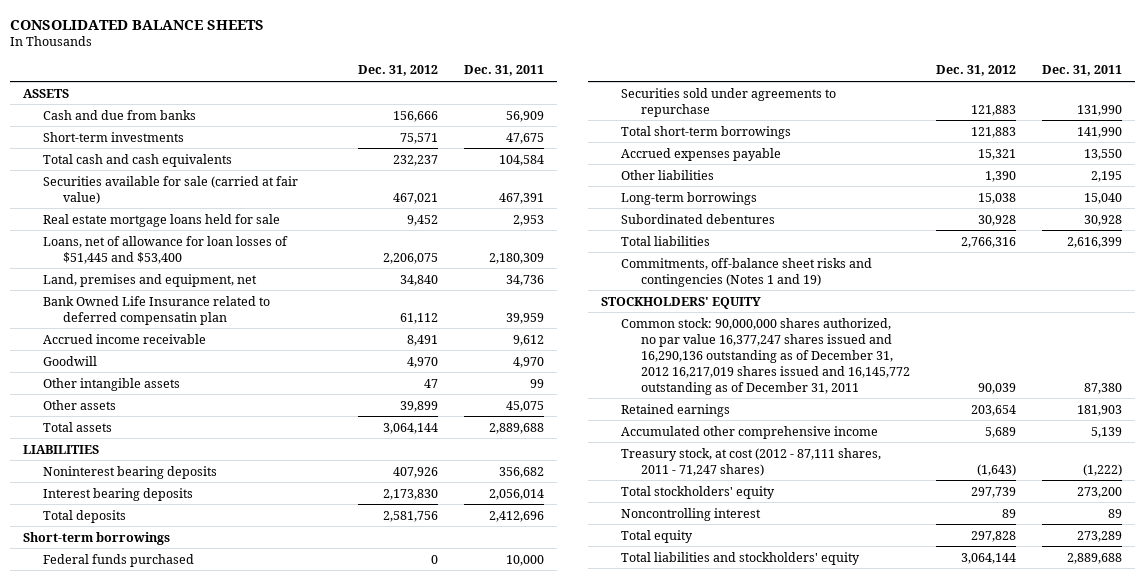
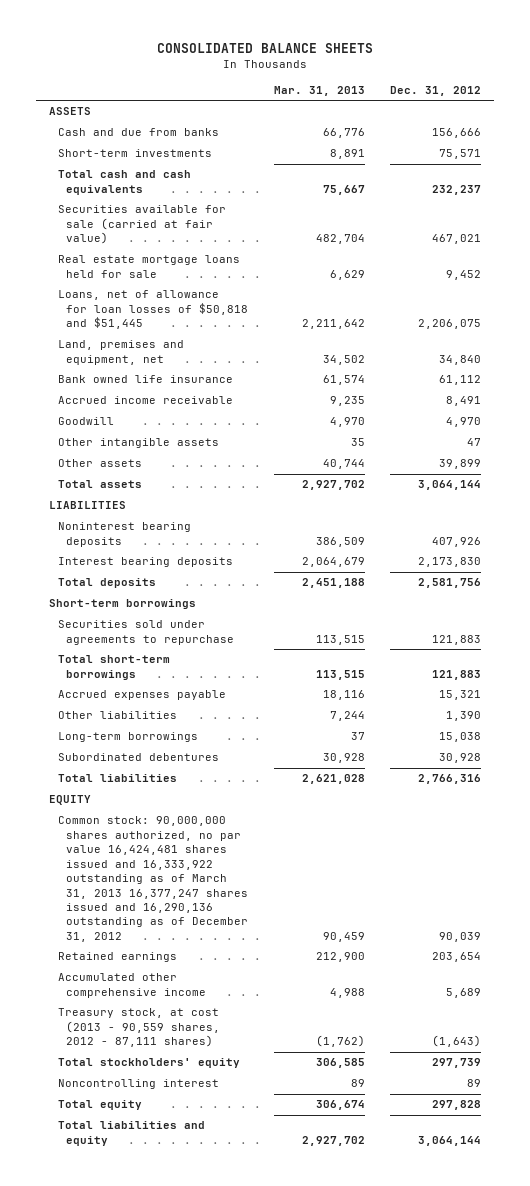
- | Dec. 31, 2012 | Dec. 31, 2011
+ | Mar. 31, 2013 | Dec. 31, 2012
- Loans, net of allowance for loan losses of $51,445 and $53,400 | 2,206,075 | 2,180,309
+ Loans, net of allowance for loan losses of $50,818 and $51,445 | 2,211,642 | 2,206,075
- Bank Owned Life Insurance related to deferred compensatin plan | 61,112 | 39,959
+ Bank owned life insurance | 61,574 | 61,112
- Federal funds purchased | 0 | 10,000
- Commitments, off-balance sheet risks and contingencies (Notes 1 and 19)
- STOCKHOLDERS' EQUITY
- Common stock: 90,000,000 shares authorized, no par value 16,377,247 shares issued and 16,290,136 outstanding as of December 31, 2012 16,217,019 shares issued and 16,145,772 outstanding as of December 31, 2011 | 90,039 | 87,380
+ EQUITY
+ Common stock: 90,000,000 shares authorized, no par value 16,424,481 shares issued and 16,333,922 outstanding as of March 31, 2013 16,377,247 shares issued and 16,290,136 outstanding as of December 31, 2012 | 90,459 | 90,039
- Treasury stock, at cost (2012 - 87,111 shares, 2011 - 71,247 shares) | (1,643) | (1,222)
+ Treasury stock, at cost (2013 - 90,559 shares, 2012 - 87,111 shares) | (1,762) | (1,643)
- Total liabilities and stockholders' equity | 3,064,144 | 2,889,688
+ Total liabilities and equity | 2,927,702 | 3,064,144

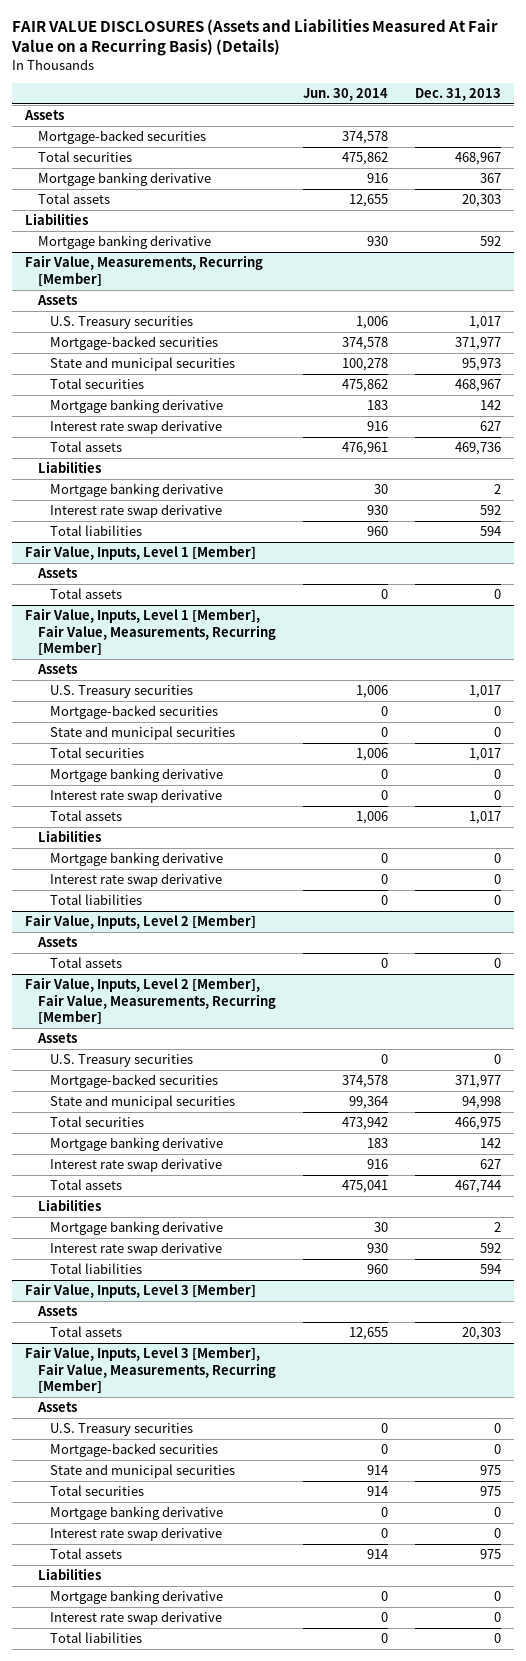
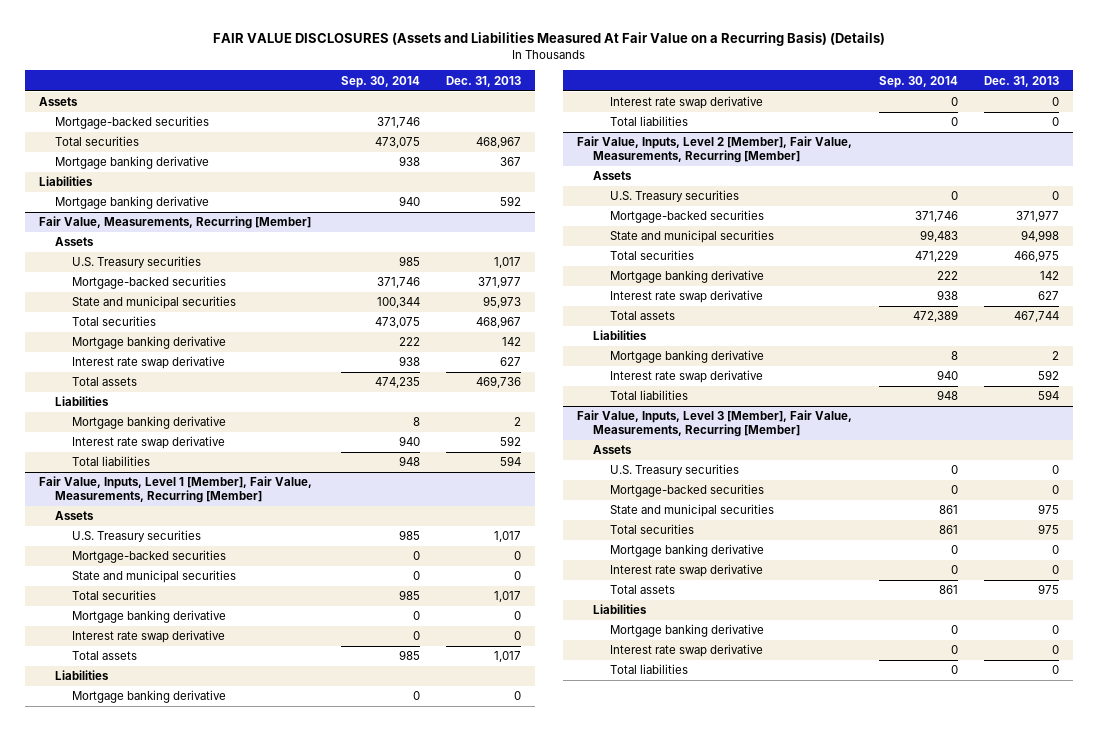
- | Jun. 30, 2014 | Dec. 31, 2013
+ | Sep. 30, 2014 | Dec. 31, 2013
- Total assets | 12,655 | 20,303
- Fair Value, Inputs, Level 1 [Member]
- Assets
- Total assets | 0 | 0
- Fair Value, Inputs, Level 2 [Member]
- Assets
- Total assets | 0 | 0
- Fair Value, Inputs, Level 3 [Member]
- Assets
- Total assets | 12,655 | 20,303

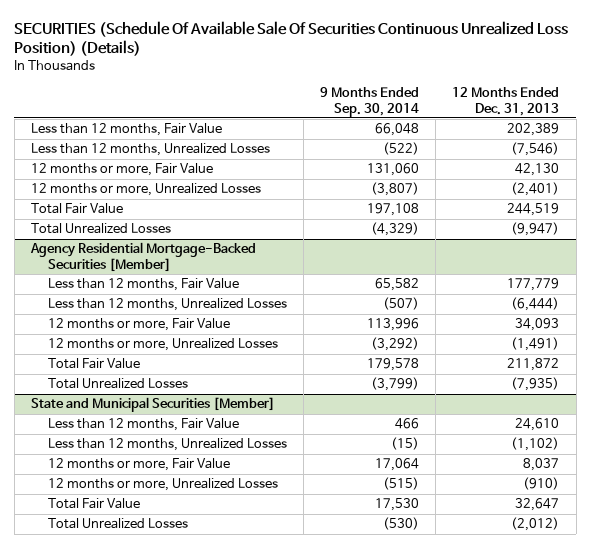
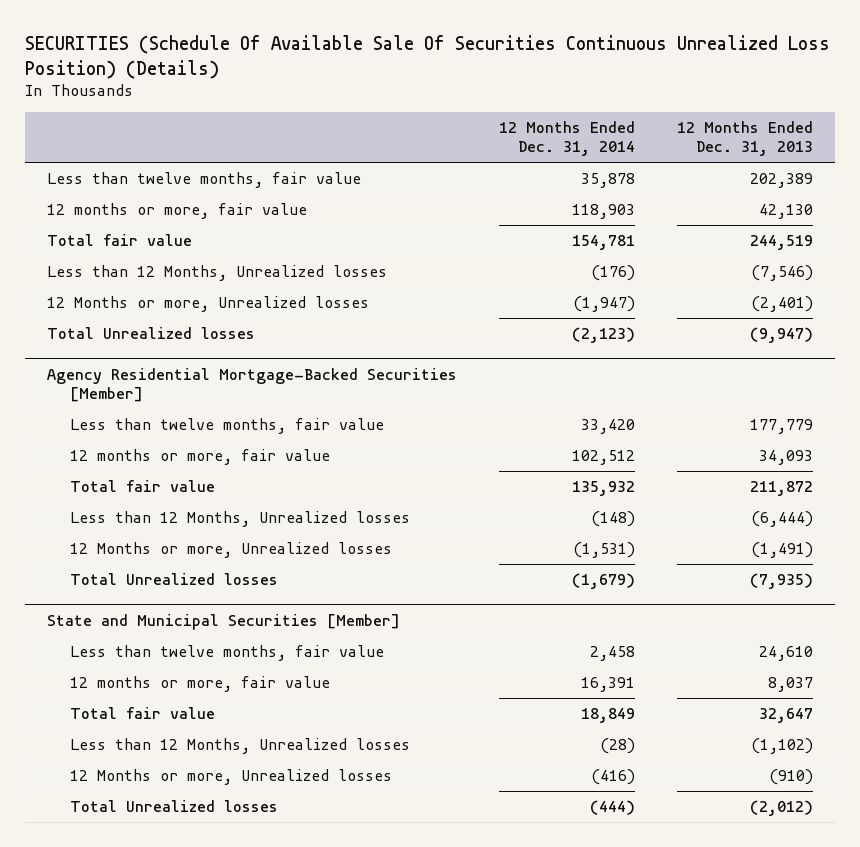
- | 9 Months Ended Sep. 30, 2014 | 12 Months Ended Dec. 31, 2013
+ | 12 Months Ended Dec. 31, 2014 | 12 Months Ended Dec. 31, 2013
- Less than 12 months, Fair Value | 66,048 | 202,389
- Less than 12 months, Unrealized Losses | (522) | (7,546)
- 12 months or more, Fair Value | 131,060 | 42,130
- 12 months or more, Unrealized Losses | (3,807) | (2,401)
- Total Fair Value | 197,108 | 244,519
- Total Unrealized Losses | (4,329) | (9,947)
+ Less than twelve months, fair value | 35,878 | 202,389
+ 12 months or more, fair value | 118,903 | 42,130
+ Total fair value | 154,781 | 244,519
+ Less than 12 Months, Unrealized losses | (176) | (7,546)
+ 12 Months or more, Unrealized losses | (1,947) | (2,401)
+ Total Unrealized losses | (2,123) | (9,947)
@ Agency Residential Mortgage-Backed Securities [Member]
- Less than 12 months, Fair Value | 65,582 | 177,779
- Less than 12 months, Unrealized Losses | (507) | (6,444)
- 12 months or more, Fair Value | 113,996 | 34,093
- 12 months or more, Unrealized Losses | (3,292) | (1,491)
- Total Fair Value | 179,578 | 211,872
- Total Unrealized Losses | (3,799) | (7,935)
+ Less than twelve months, fair value | 33,420 | 177,779
+ 12 months or more, fair value | 102,512 | 34,093
+ Total fair value | 135,932 | 211,872
+ Less than 12 Months, Unrealized losses | (148) | (6,444)
+ 12 Months or more, Unrealized losses | (1,531) | (1,491)
+ Total Unrealized losses | (1,679) | (7,935)
@ State and Municipal Securities [Member]
- Less than 12 months, Fair Value | 466 | 24,610
- Less than 12 months, Unrealized Losses | (15) | (1,102)
- 12 months or more, Fair Value | 17,064 | 8,037
- 12 months or more, Unrealized Losses | (515) | (910)
- Total Fair Value | 17,530 | 32,647
- Total Unrealized Losses | (530) | (2,012)
+ Less than twelve months, fair value | 2,458 | 24,610
+ 12 months or more, fair value | 16,391 | 8,037
+ Total fair value | 18,849 | 32,647
+ Less than 12 Months, Unrealized losses | (28) | (1,102)
+ 12 Months or more, Unrealized losses | (416) | (910)
+ Total Unrealized losses | (444) | (2,012)

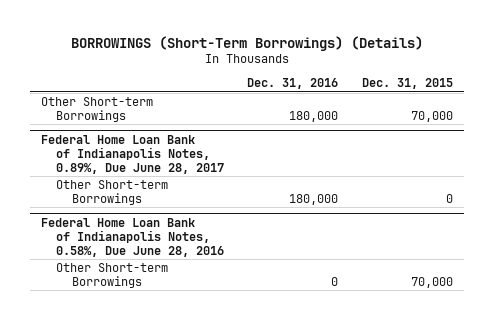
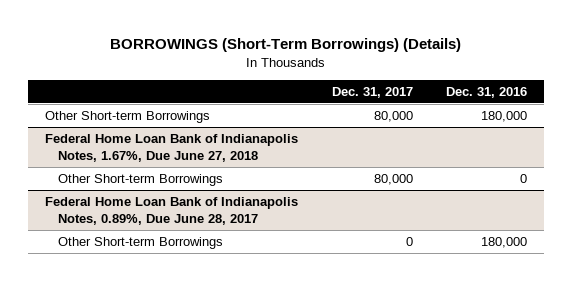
- | Dec. 31, 2016 | Dec. 31, 2015
+ | Dec. 31, 2017 | Dec. 31, 2016
+ Federal Home Loan Bank of Indianapolis Notes, 1.67%, Due June 27, 2018
+ Other Short-term Borrowings | 80,000 | 0
- Federal Home Loan Bank of Indianapolis Notes, 0.58%, Due June 28, 2016
- Other Short-term Borrowings | 0 | 70,000

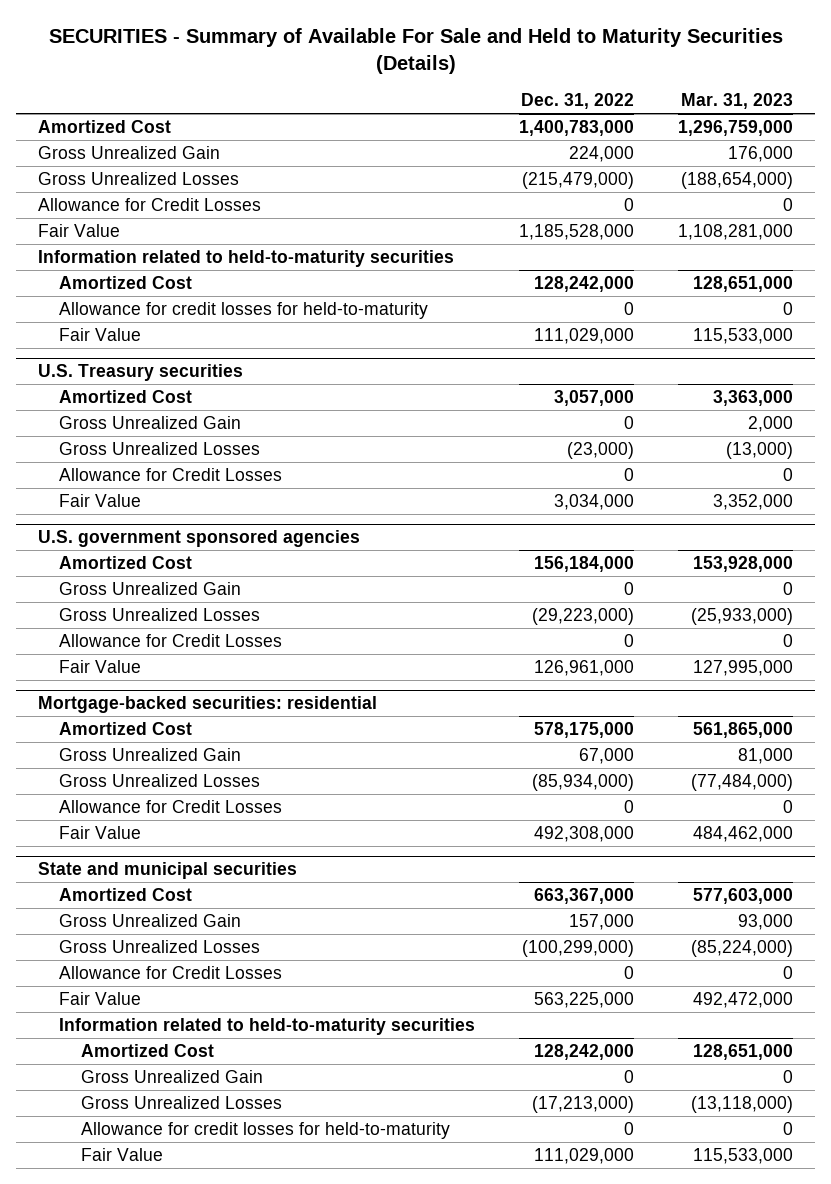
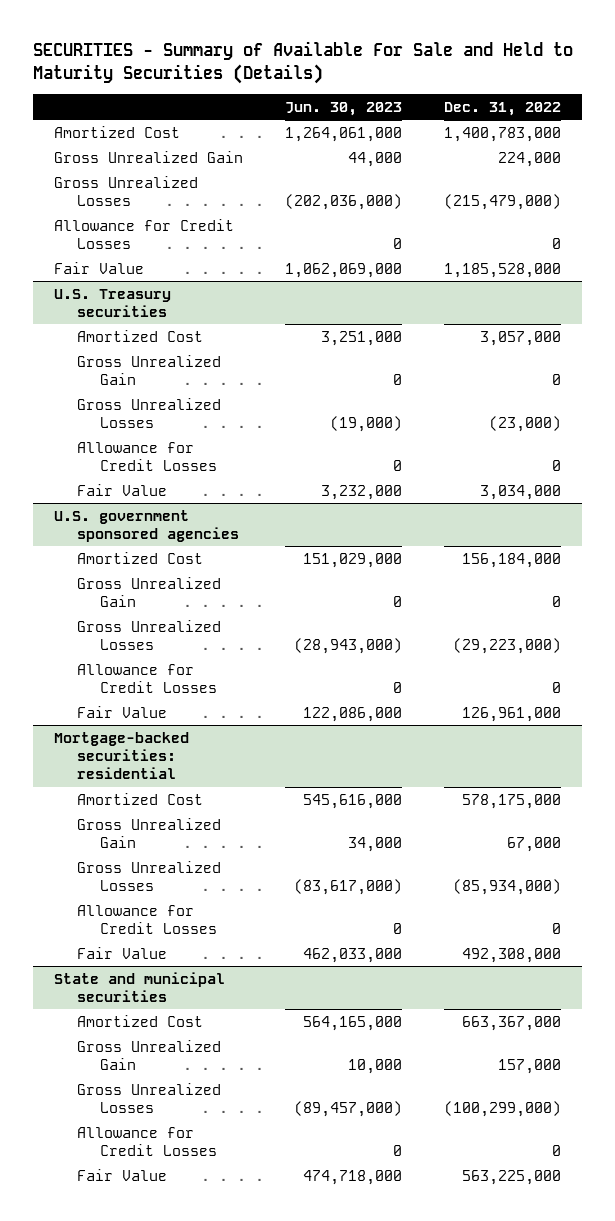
- | Dec. 31, 2022 | Mar. 31, 2023
+ | Jun. 30, 2023 | Dec. 31, 2022
- Information related to held-to-maturity securities
- Amortized Cost | 128,242,000 | 128,651,000
- Allowance for credit losses for held-to-maturity | 0 | 0
- Fair Value | 111,029,000 | 115,533,000
@ State and municipal securities
- Information related to held-to-maturity securities
- Amortized Cost | 128,242,000 | 128,651,000
- Gross Unrealized Gain | 0 | 0
- Gross Unrealized Losses | (17,213,000) | (13,118,000)
- Allowance for credit losses for held-to-maturity | 0 | 0
- Fair Value | 111,029,000 | 115,533,000

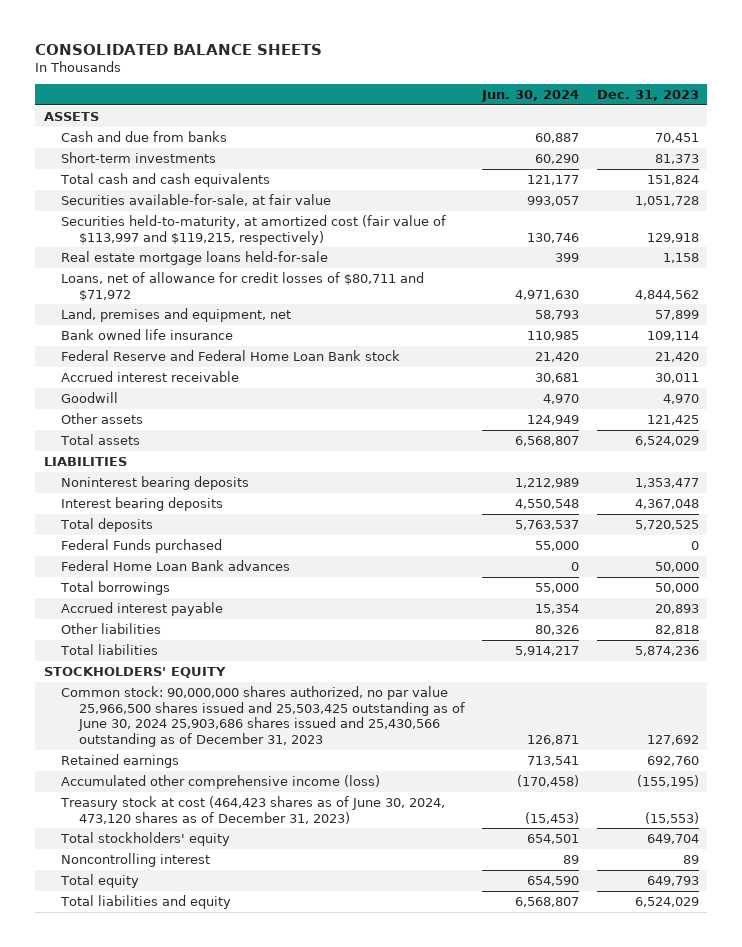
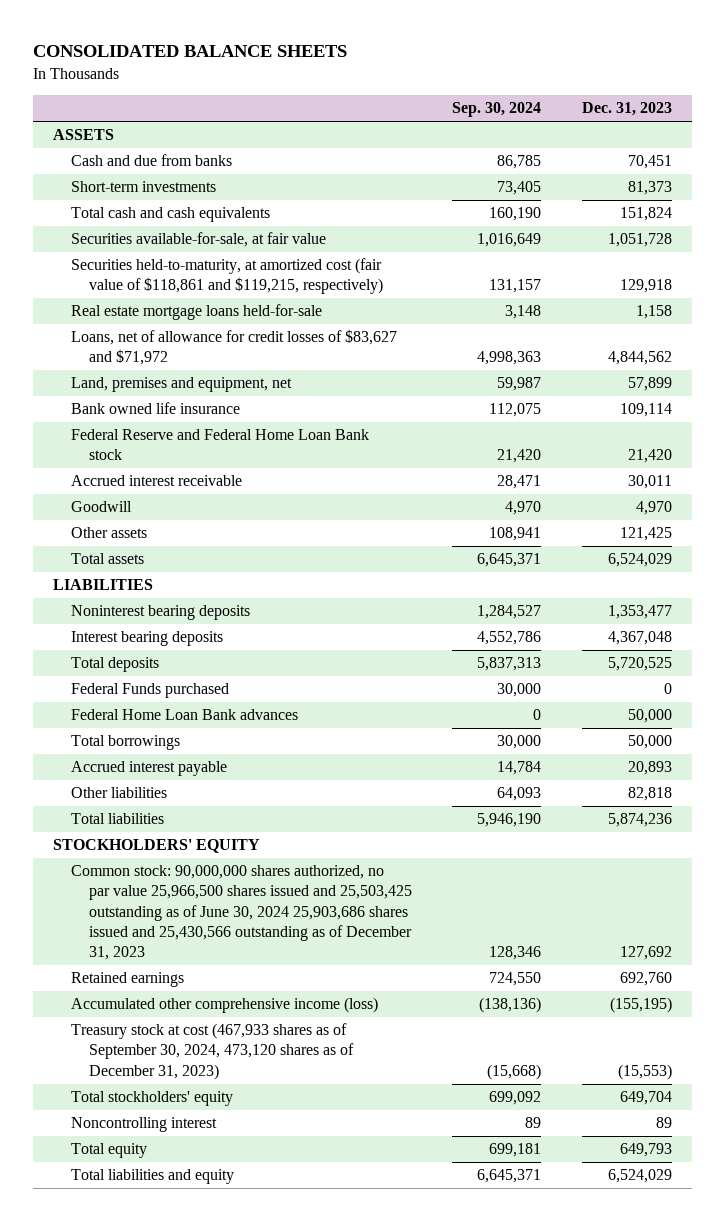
- | Jun. 30, 2024 | Dec. 31, 2023
+ | Sep. 30, 2024 | Dec. 31, 2023
- Securities held-to-maturity, at amortized cost (fair value of $113,997 and $119,215, respectively) | 130,746 | 129,918
+ Securities held-to-maturity, at amortized cost (fair value of $118,861 and $119,215, respectively) | 131,157 | 129,918
- Loans, net of allowance for credit losses of $80,711 and $71,972 | 4,971,630 | 4,844,562
+ Loans, net of allowance for credit losses of $83,627 and $71,972 | 4,998,363 | 4,844,562
- Treasury stock at cost (464,423 shares as of June 30, 2024, 473,120 shares as of December 31, 2023) | (15,453) | (15,553)
+ Treasury stock at cost (467,933 shares as of September 30, 2024, 473,120 shares as of December 31, 2023) | (15,668) | (15,553)

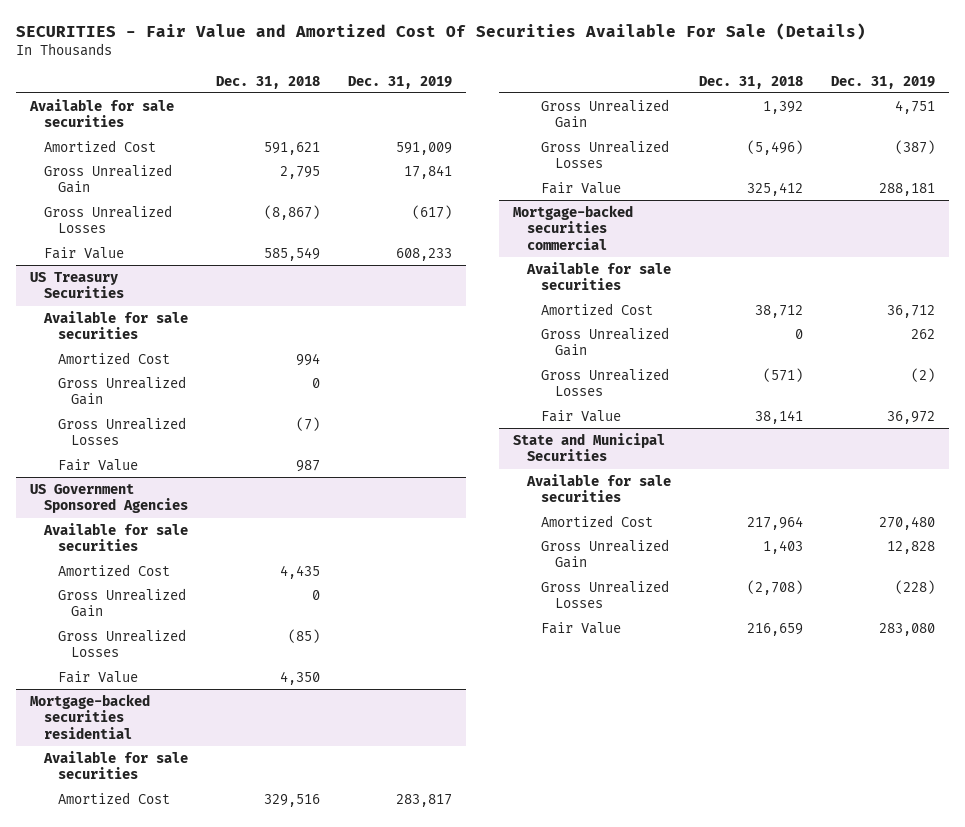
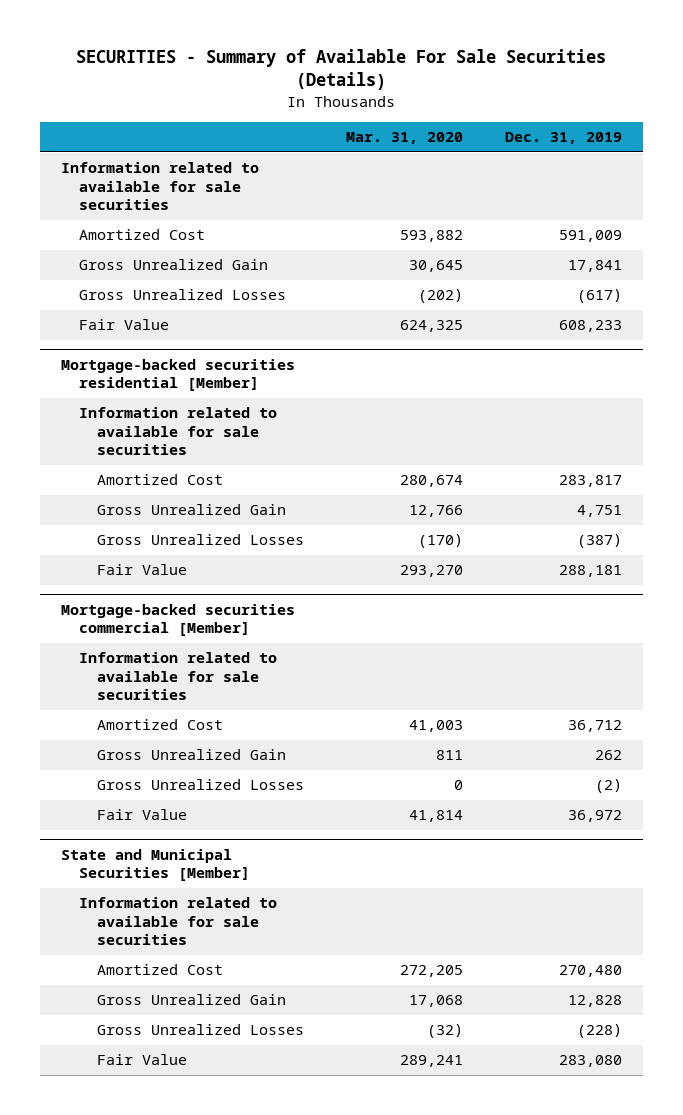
- SECURITIES - Fair Value and Amortized Cost Of Securities Available For Sale (Details)
+ SECURITIES - Summary of Available For Sale Securities (Details)
- | Dec. 31, 2018 | Dec. 31, 2019
+ | Mar. 31, 2020 | Dec. 31, 2019
- Available for sale securities
+ Information related to available for sale securities
- US Treasury Securities
- Available for sale securities
- Amortized Cost | 994 |
- Gross Unrealized Gain | 0 |
- Gross Unrealized Losses | (7) |
- Fair Value | 987 |
- US Government Sponsored Agencies
- Available for sale securities
- Amortized Cost | 4,435 |
- Gross Unrealized Gain | 0 |
- Gross Unrealized Losses | (85) |
- Fair Value | 4,350 |
- Mortgage-backed securities residential
- Available for sale securities
+ Mortgage-backed securities residential [Member]
+ Information related to available for sale securities
- Mortgage-backed securities commercial
- Available for sale securities
+ Mortgage-backed securities commercial [Member]
+ Information related to available for sale securities
- State and Municipal Securities
- Available for sale securities
+ State and Municipal Securities [Member]
+ Information related to available for sale securities

